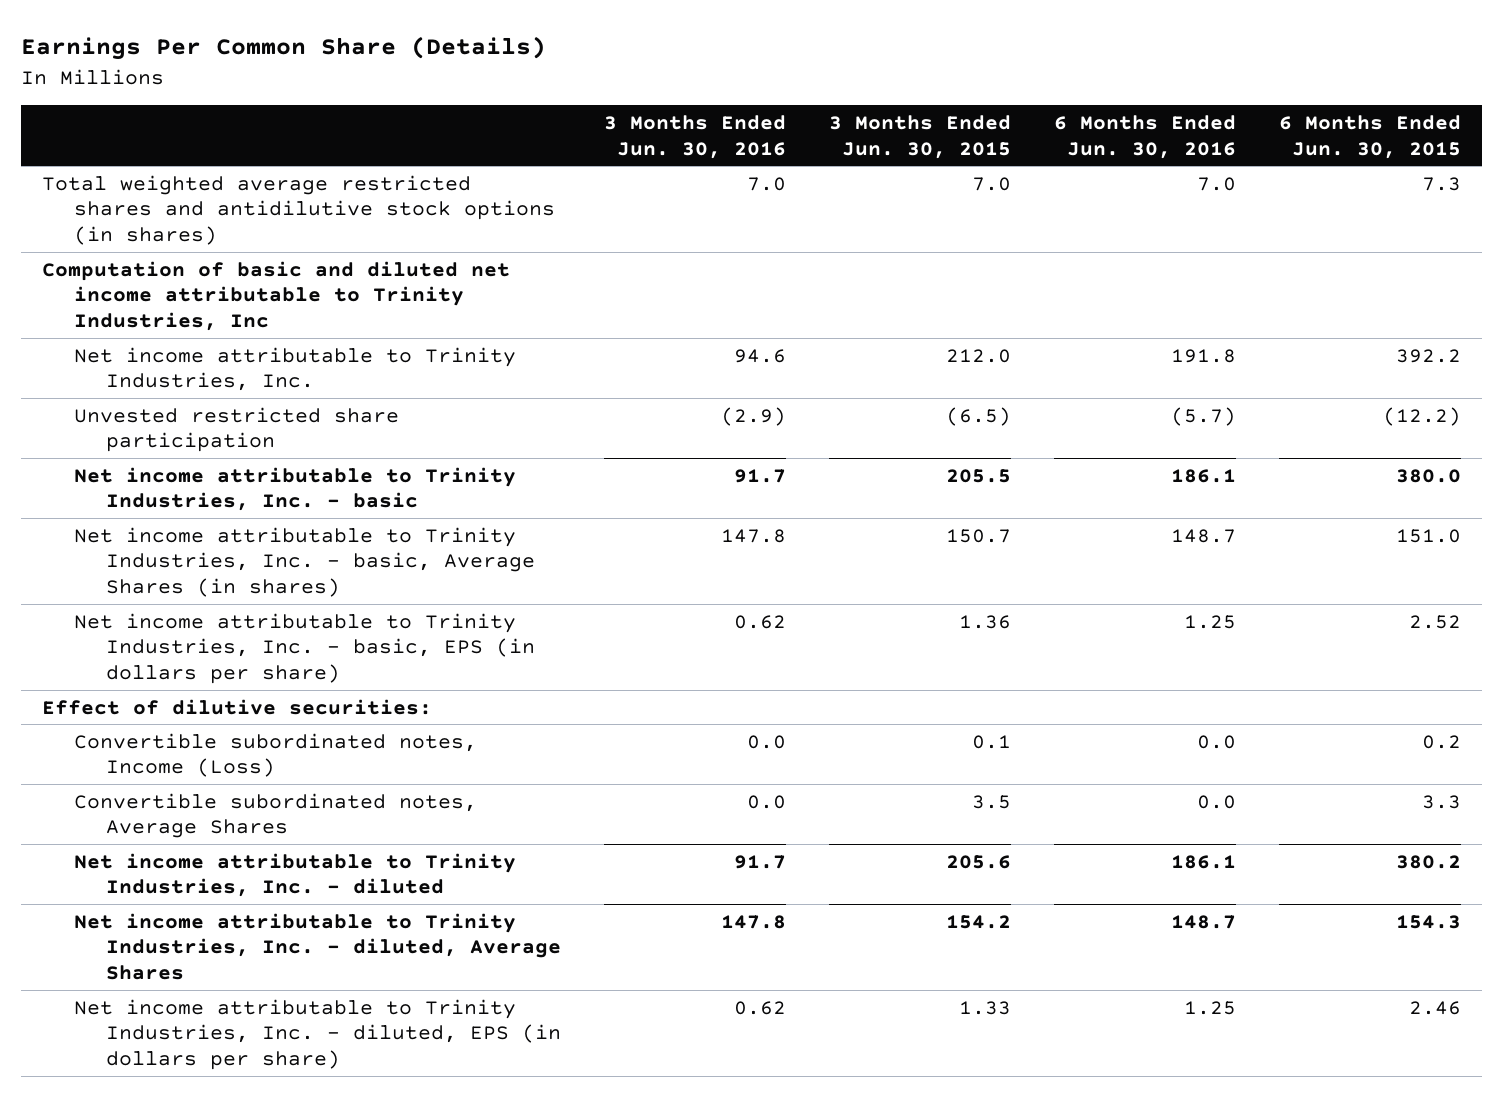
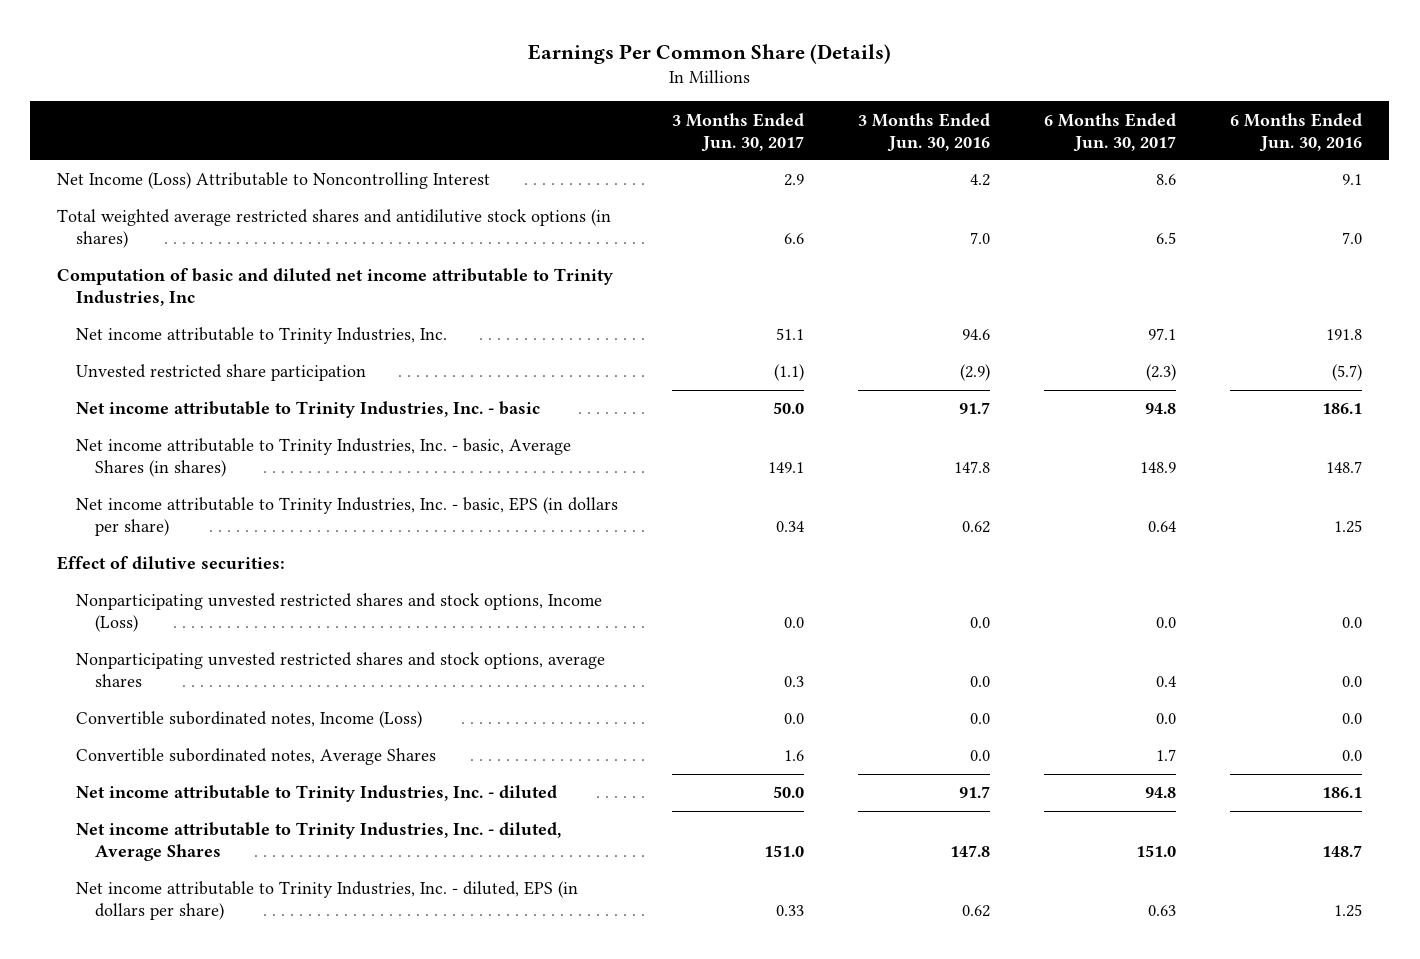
- | 3 Months Ended Jun. 30, 2016 | 3 Months Ended Jun. 30, 2015 | 6 Months Ended Jun. 30, 2016 | 6 Months Ended Jun. 30, 2015
+ | 3 Months Ended Jun. 30, 2017 | 3 Months Ended Jun. 30, 2016 | 6 Months Ended Jun. 30, 2017 | 6 Months Ended Jun. 30, 2016
+ Net Income (Loss) Attributable to Noncontrolling Interest | 2.9 | 4.2 | 8.6 | 9.1
+ Nonparticipating unvested restricted shares and stock options, Income (Loss) | 0.0 | 0.0 | 0.0 | 0.0
+ Nonparticipating unvested restricted shares and stock options, average shares | 0.3 | 0.0 | 0.4 | 0.0

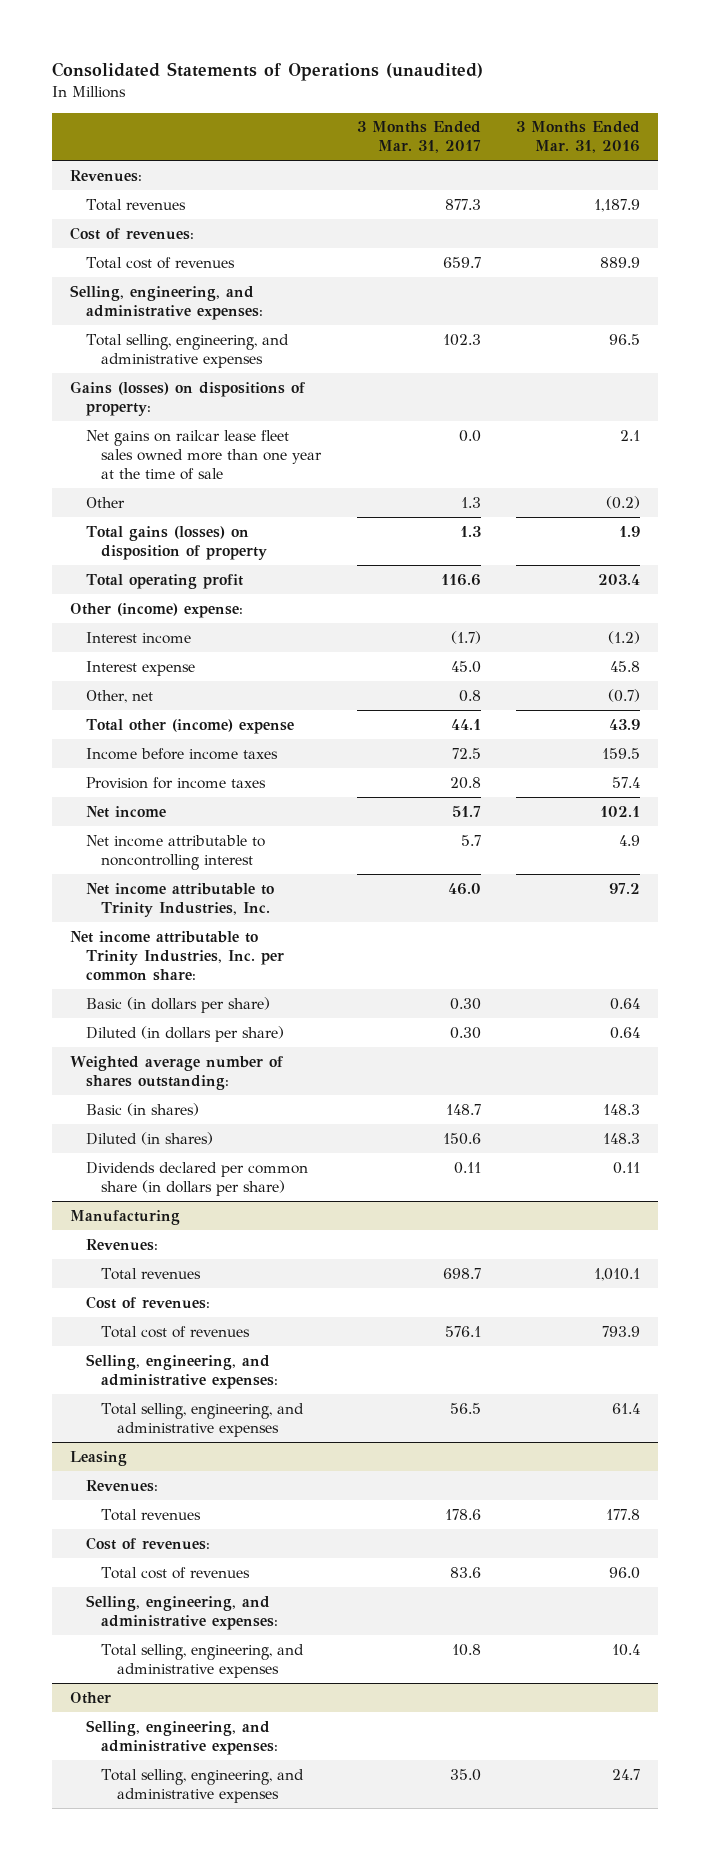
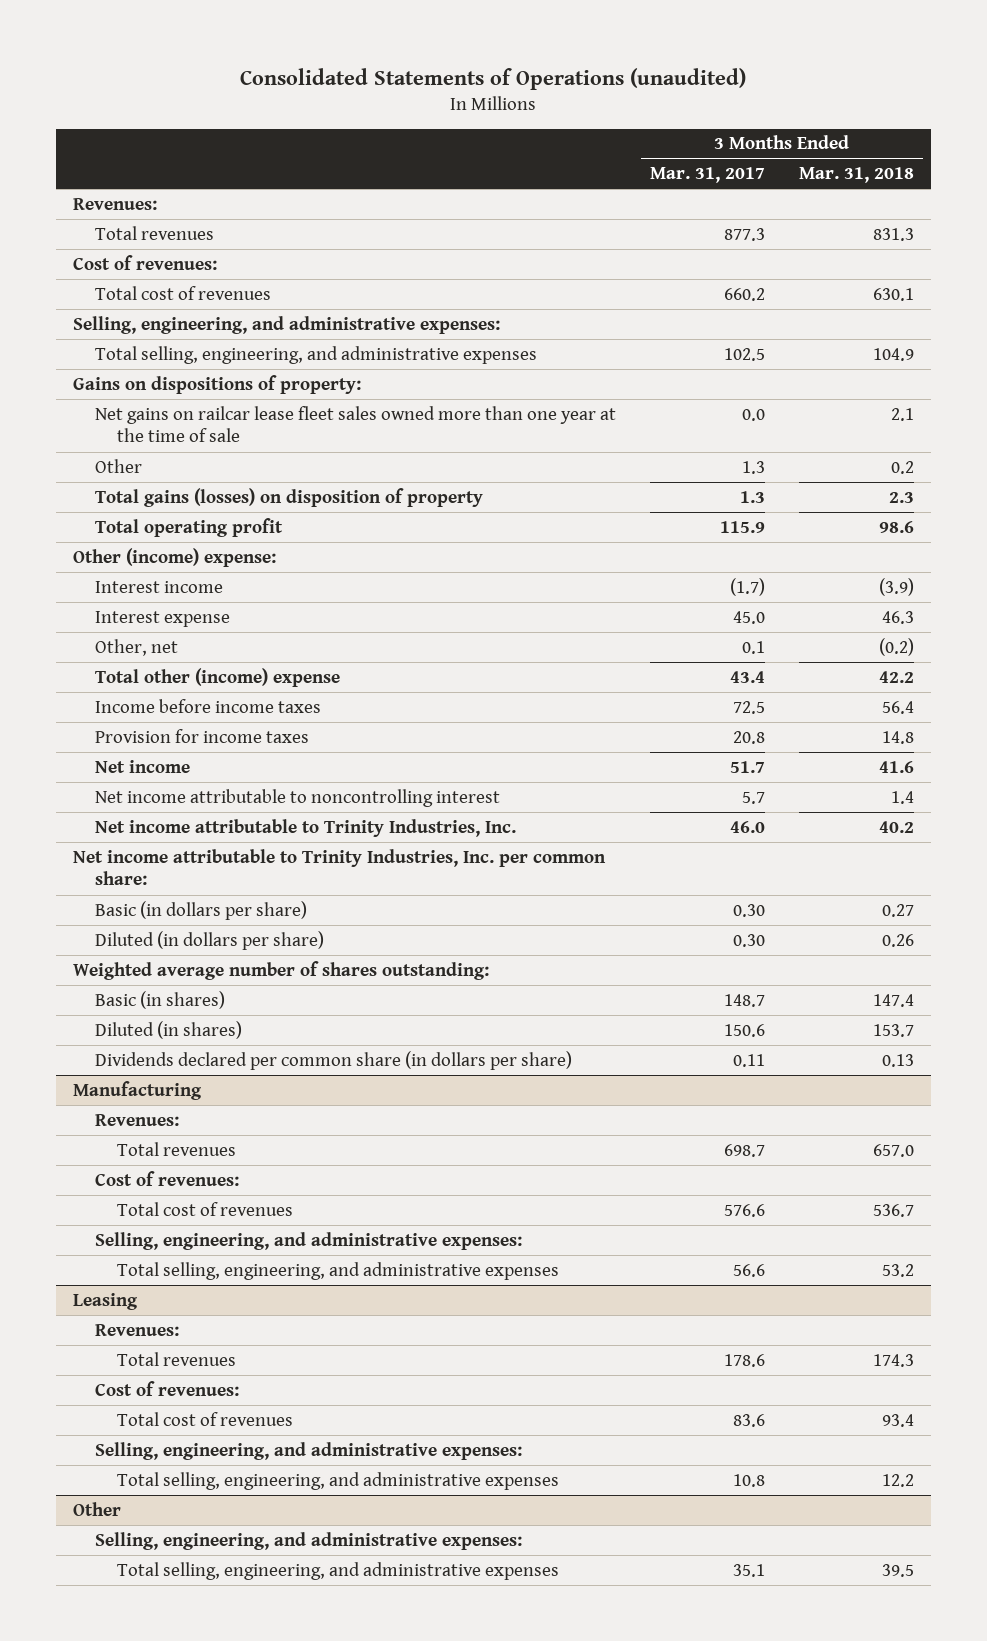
- | 3 Months Ended Mar. 31, 2017 | 3 Months Ended Mar. 31, 2016
+ | 3 Months Ended Mar. 31, 2017 | 3 Months Ended Mar. 31, 2018
- Total cost of revenues | 659.7 | 889.9
+ Total cost of revenues | 660.2 | 630.1
- Total selling, engineering, and administrative expenses | 102.3 | 96.5
- Gains (losses) on dispositions of property:
+ Total selling, engineering, and administrative expenses | 102.5 | 104.9
+ Gains on dispositions of property:
- Total operating profit | 116.6 | 203.4
+ Total operating profit | 115.9 | 98.6
- Other, net | 0.8 | (0.7)
- Total other (income) expense | 44.1 | 43.9
+ Other, net | 0.1 | (0.2)
+ Total other (income) expense | 43.4 | 42.2
@ Manufacturing
- Total cost of revenues | 576.1 | 793.9
+ Total cost of revenues | 576.6 | 536.7
- Total selling, engineering, and administrative expenses | 56.5 | 61.4
+ Total selling, engineering, and administrative expenses | 56.6 | 53.2
@ Other
- Total selling, engineering, and administrative expenses | 35.0 | 24.7
+ Total selling, engineering, and administrative expenses | 35.1 | 39.5

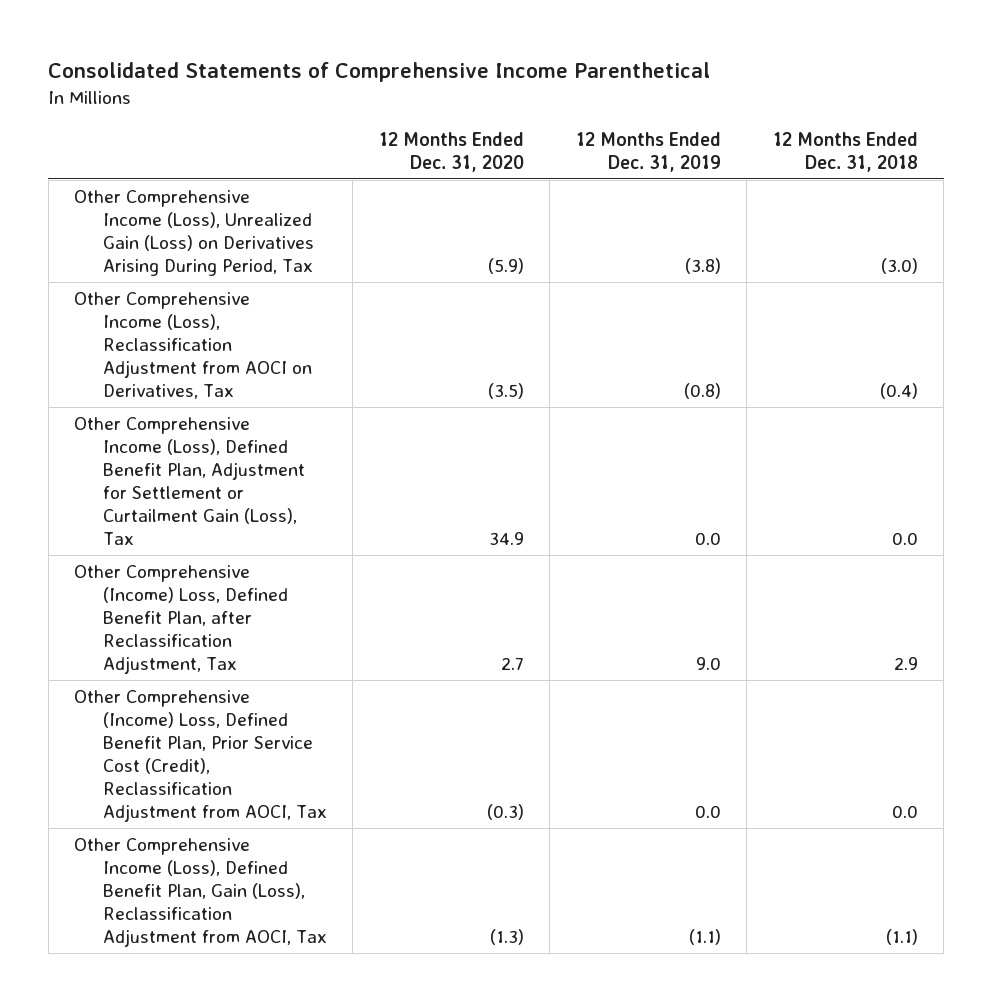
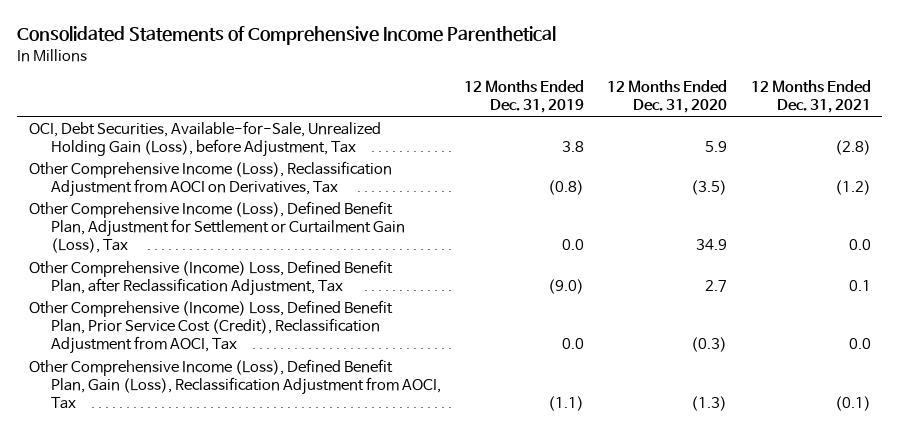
- | 12 Months Ended Dec. 31, 2020 | 12 Months Ended Dec. 31, 2019 | 12 Months Ended Dec. 31, 2018
+ | 12 Months Ended Dec. 31, 2019 | 12 Months Ended Dec. 31, 2020 | 12 Months Ended Dec. 31, 2021
- Other Comprehensive Income (Loss), Unrealized Gain (Loss) on Derivatives Arising During Period, Tax | (5.9) | (3.8) | (3.0)
+ OCI, Debt Securities, Available-for-Sale, Unrealized Holding Gain (Loss), before Adjustment, Tax | 3.8 | 5.9 | (2.8)
- Other Comprehensive (Income) Loss, Defined Benefit Plan, after Reclassification Adjustment, Tax | 2.7 | 9.0 | 2.9
+ Other Comprehensive (Income) Loss, Defined Benefit Plan, after Reclassification Adjustment, Tax | (9.0) | 2.7 | 0.1

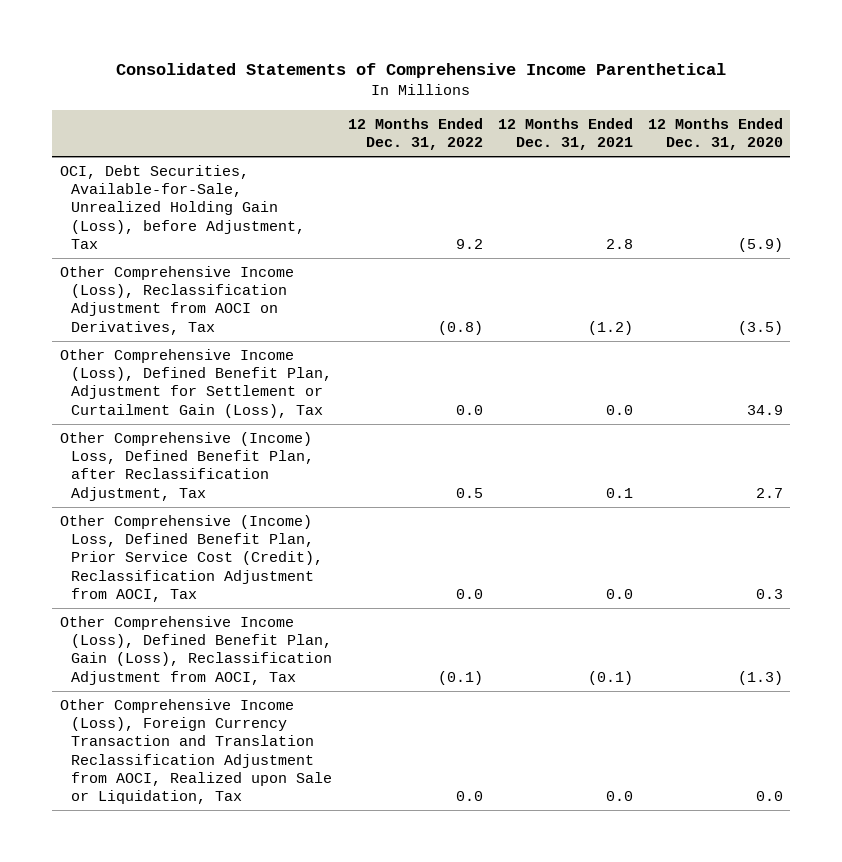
- | 12 Months Ended Dec. 31, 2019 | 12 Months Ended Dec. 31, 2020 | 12 Months Ended Dec. 31, 2021
+ | 12 Months Ended Dec. 31, 2022 | 12 Months Ended Dec. 31, 2021 | 12 Months Ended Dec. 31, 2020
- OCI, Debt Securities, Available-for-Sale, Unrealized Holding Gain (Loss), before Adjustment, Tax | 3.8 | 5.9 | (2.8)
+ OCI, Debt Securities, Available-for-Sale, Unrealized Holding Gain (Loss), before Adjustment, Tax | 9.2 | 2.8 | (5.9)
- Other Comprehensive (Income) Loss, Defined Benefit Plan, Prior Service Cost (Credit), Reclassification Adjustment from AOCI, Tax | 0.0 | (0.3) | 0.0
+ Other Comprehensive (Income) Loss, Defined Benefit Plan, Prior Service Cost (Credit), Reclassification Adjustment from AOCI, Tax | 0.0 | 0.0 | 0.3
+ Other Comprehensive Income (Loss), Foreign Currency Transaction and Translation Reclassification Adjustment from AOCI, Realized upon Sale or Liquidation, Tax | 0.0 | 0.0 | 0.0

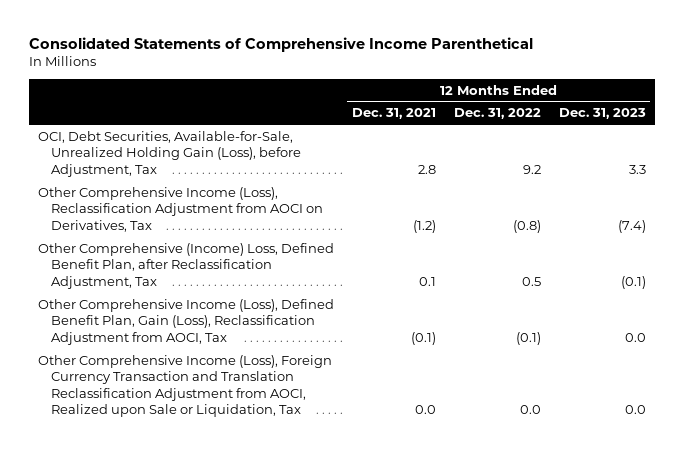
- | 12 Months Ended Dec. 31, 2022 | 12 Months Ended Dec. 31, 2021 | 12 Months Ended Dec. 31, 2020
+ | 12 Months Ended Dec. 31, 2021 | 12 Months Ended Dec. 31, 2022 | 12 Months Ended Dec. 31, 2023
- Other Comprehensive Income (Loss), Defined Benefit Plan, Adjustment for Settlement or Curtailment Gain (Loss), Tax | 0.0 | 0.0 | 34.9
- Other Comprehensive (Income) Loss, Defined Benefit Plan, Prior Service Cost (Credit), Reclassification Adjustment from AOCI, Tax | 0.0 | 0.0 | 0.3

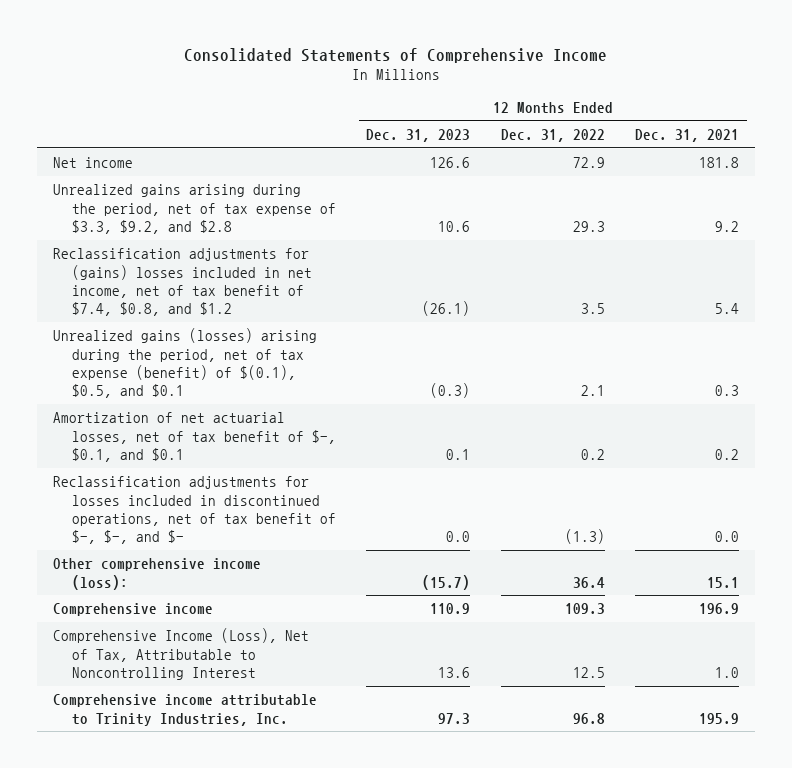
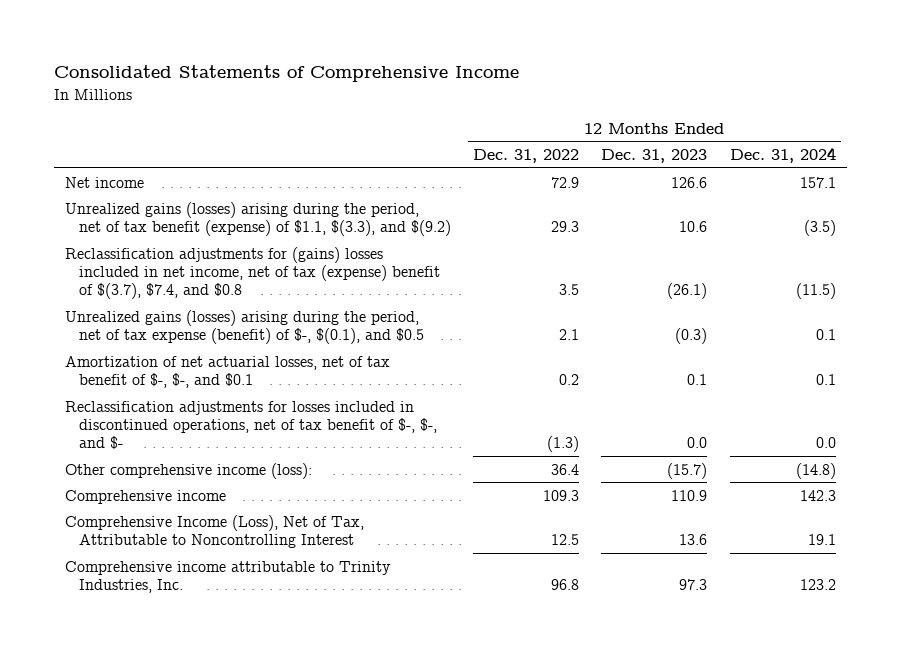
- | 12 Months Ended Dec. 31, 2023 | 12 Months Ended Dec. 31, 2022 | 12 Months Ended Dec. 31, 2021
+ | 12 Months Ended Dec. 31, 2022 | 12 Months Ended Dec. 31, 2023 | 12 Months Ended Dec. 31, 2024
- Unrealized gains arising during the period, net of tax expense of $3.3, $9.2, and $2.8 | 10.6 | 29.3 | 9.2
- Reclassification adjustments for (gains) losses included in net income, net of tax benefit of $7.4, $0.8, and $1.2 | (26.1) | 3.5 | 5.4
- Unrealized gains (losses) arising during the period, net of tax expense (benefit) of $(0.1), $0.5, and $0.1 | (0.3) | 2.1 | 0.3
- Amortization of net actuarial losses, net of tax benefit of $-, $0.1, and $0.1 | 0.1 | 0.2 | 0.2
+ Unrealized gains (losses) arising during the period, net of tax benefit (expense) of $1.1, $(3.3), and $(9.2) | 29.3 | 10.6 | (3.5)
+ Reclassification adjustments for (gains) losses included in net income, net of tax (expense) benefit of $(3.7), $7.4, and $0.8 | 3.5 | (26.1) | (11.5)
+ Unrealized gains (losses) arising during the period, net of tax expense (benefit) of $-, $(0.1), and $0.5 | 2.1 | (0.3) | 0.1
+ Amortization of net actuarial losses, net of tax benefit of $-, $-, and $0.1 | 0.2 | 0.1 | 0.1

